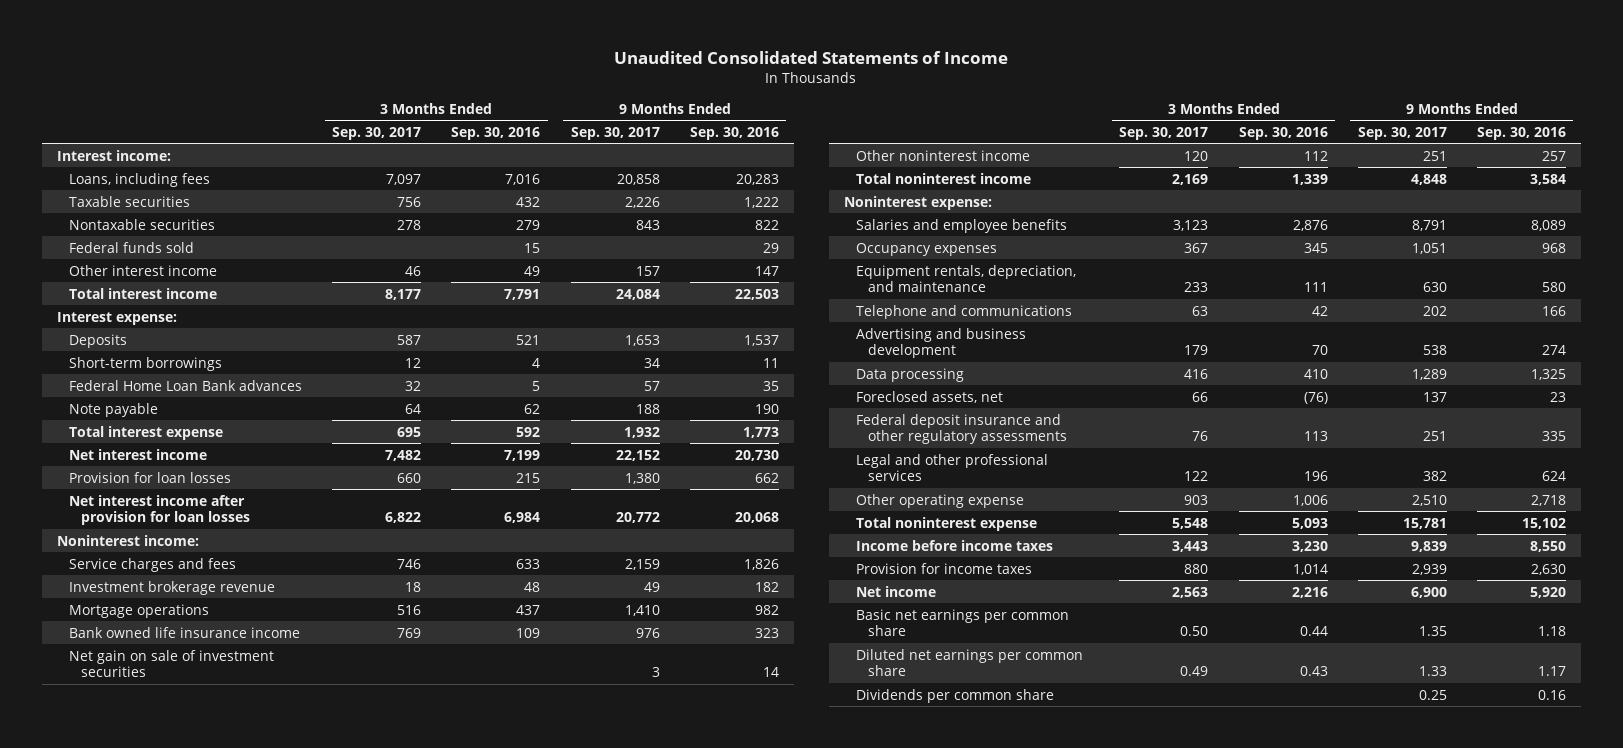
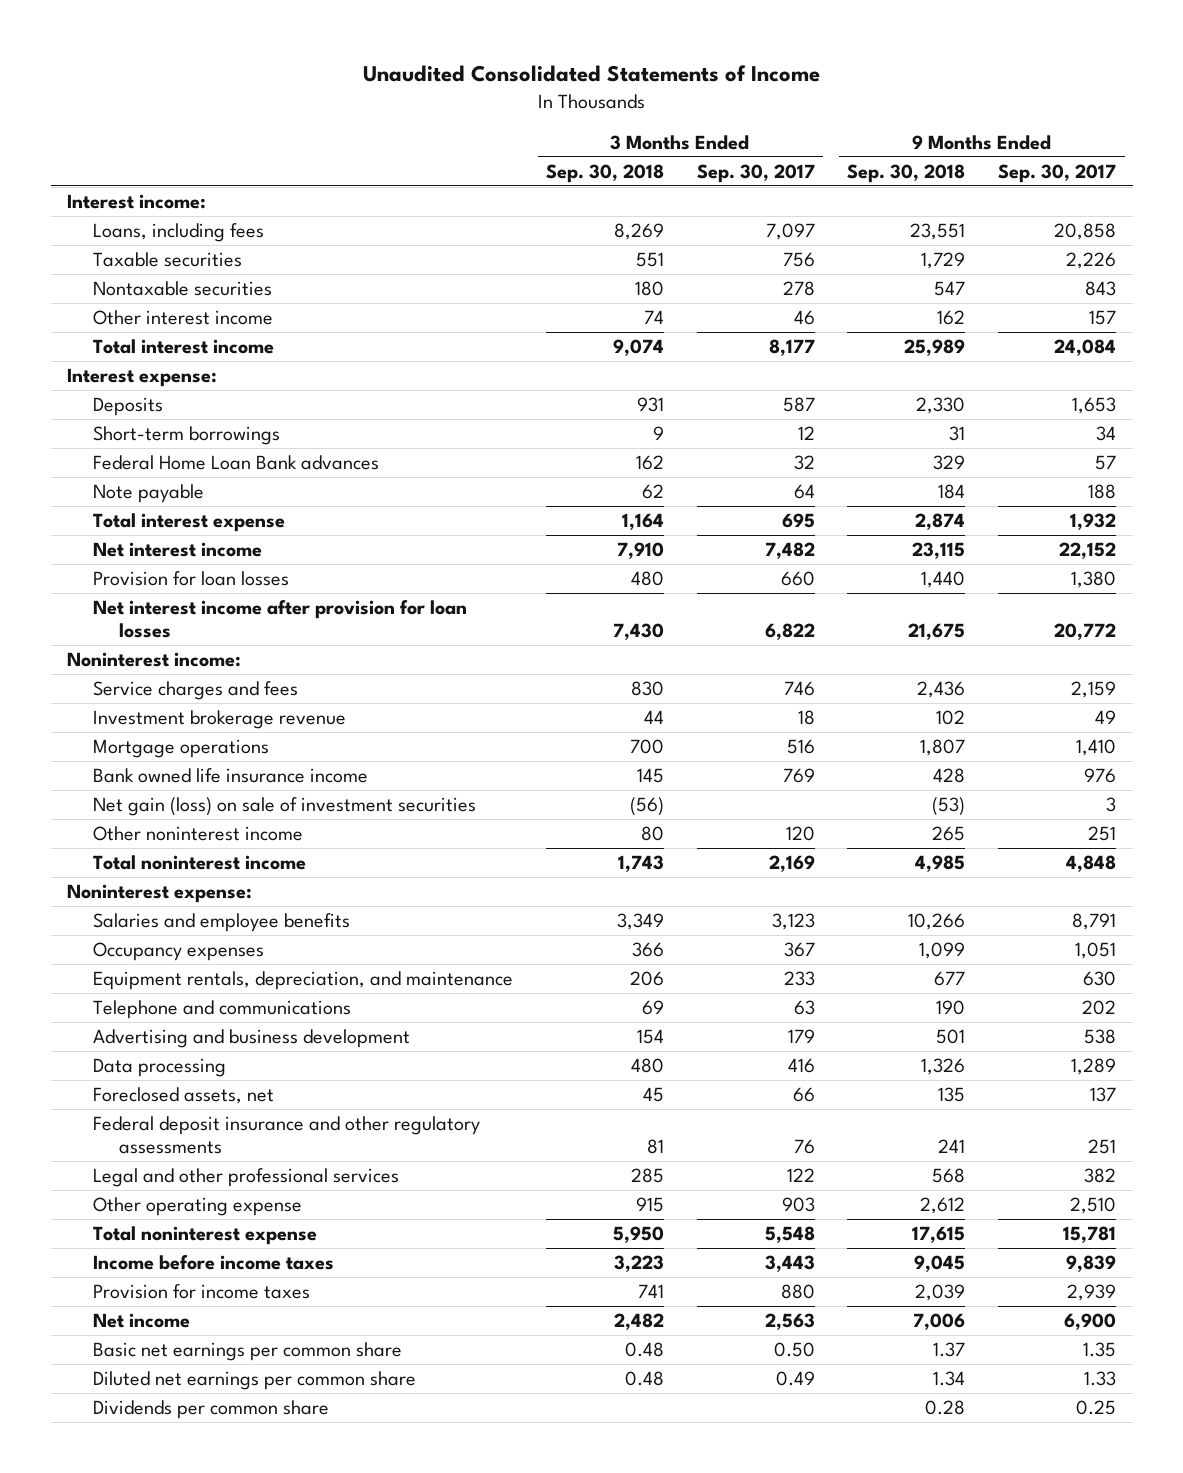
- | 3 Months Ended Sep. 30, 2017 | 3 Months Ended Sep. 30, 2016 | 9 Months Ended Sep. 30, 2017 | 9 Months Ended Sep. 30, 2016
+ | 3 Months Ended Sep. 30, 2018 | 3 Months Ended Sep. 30, 2017 | 9 Months Ended Sep. 30, 2018 | 9 Months Ended Sep. 30, 2017
- Federal funds sold | | 15 | | 29
- Net gain on sale of investment securities | | | 3 | 14
+ Net gain (loss) on sale of investment securities | (56) | | (53) | 3

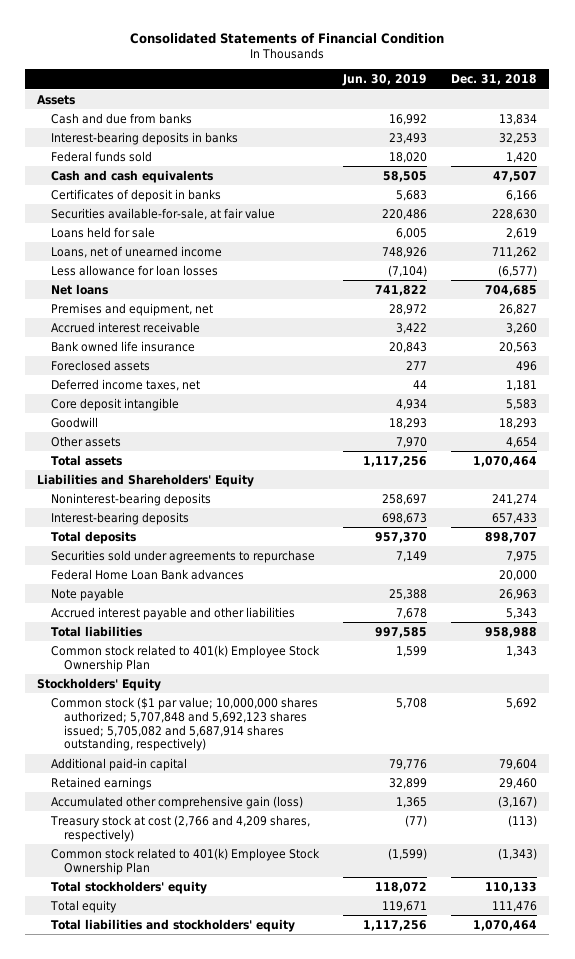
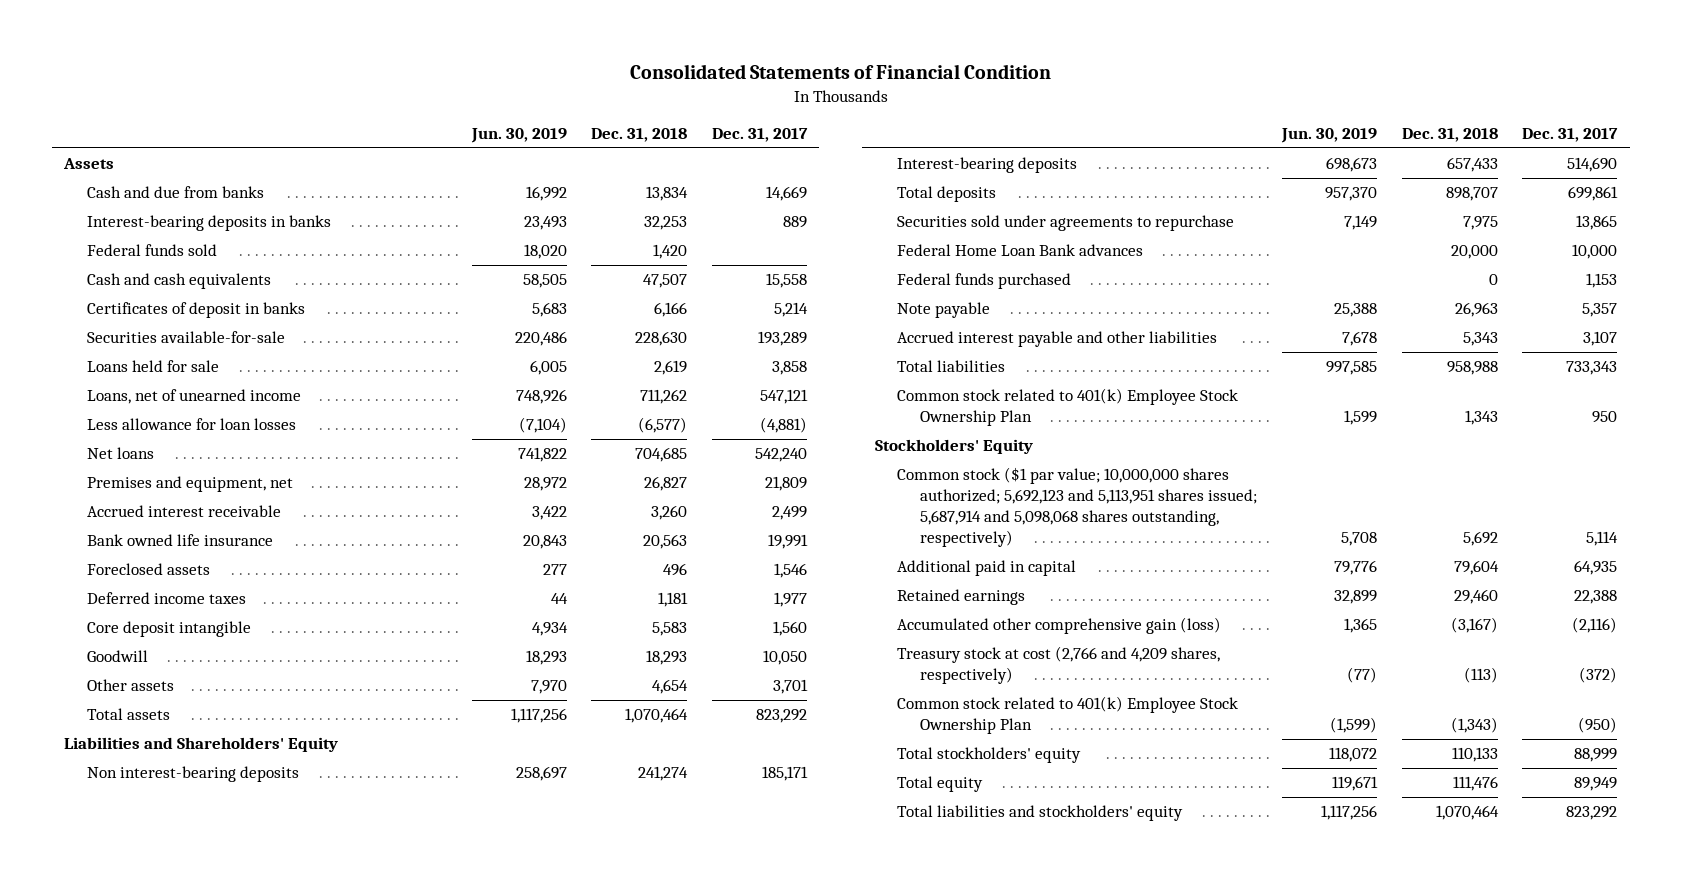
- | Jun. 30, 2019 | Dec. 31, 2018
+ | Jun. 30, 2019 | Dec. 31, 2018 | Dec. 31, 2017
- Securities available-for-sale, at fair value | 220,486 | 228,630
+ Securities available-for-sale | 220,486 | 228,630 | 193,289
- Deferred income taxes, net | 44 | 1,181
+ Deferred income taxes | 44 | 1,181 | 1,977
- Noninterest-bearing deposits | 258,697 | 241,274
+ Non interest-bearing deposits | 258,697 | 241,274 | 185,171
+ Federal funds purchased | | 0 | 1,153
- Common stock ($1 par value; 10,000,000 shares authorized; 5,707,848 and 5,692,123 shares issued; 5,705,082 and 5,687,914 shares outstanding, respectively) | 5,708 | 5,692
- Additional paid-in capital | 79,776 | 79,604
+ Common stock ($1 par value; 10,000,000 shares authorized; 5,692,123 and 5,113,951 shares issued; 5,687,914 and 5,098,068 shares outstanding, respectively) | 5,708 | 5,692 | 5,114
+ Additional paid in capital | 79,776 | 79,604 | 64,935

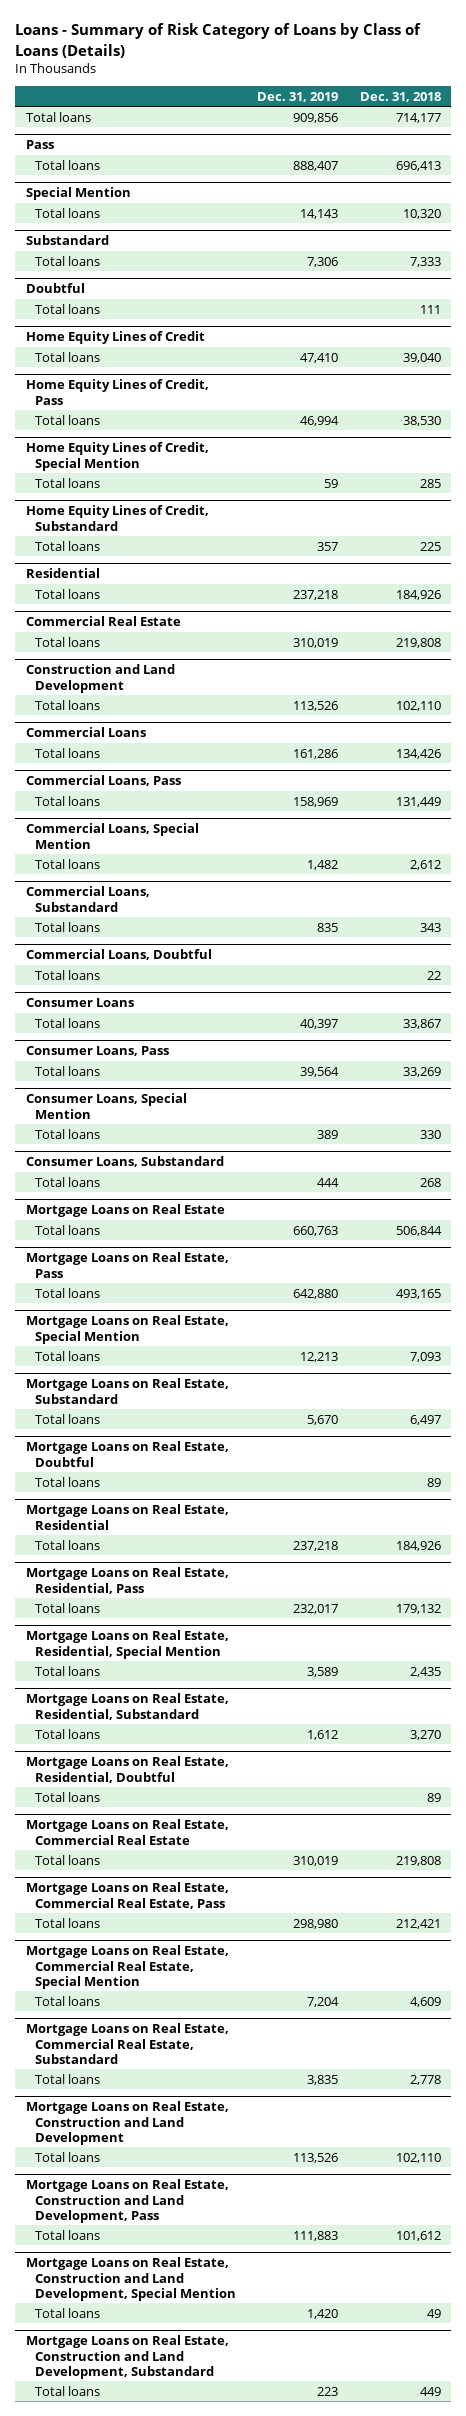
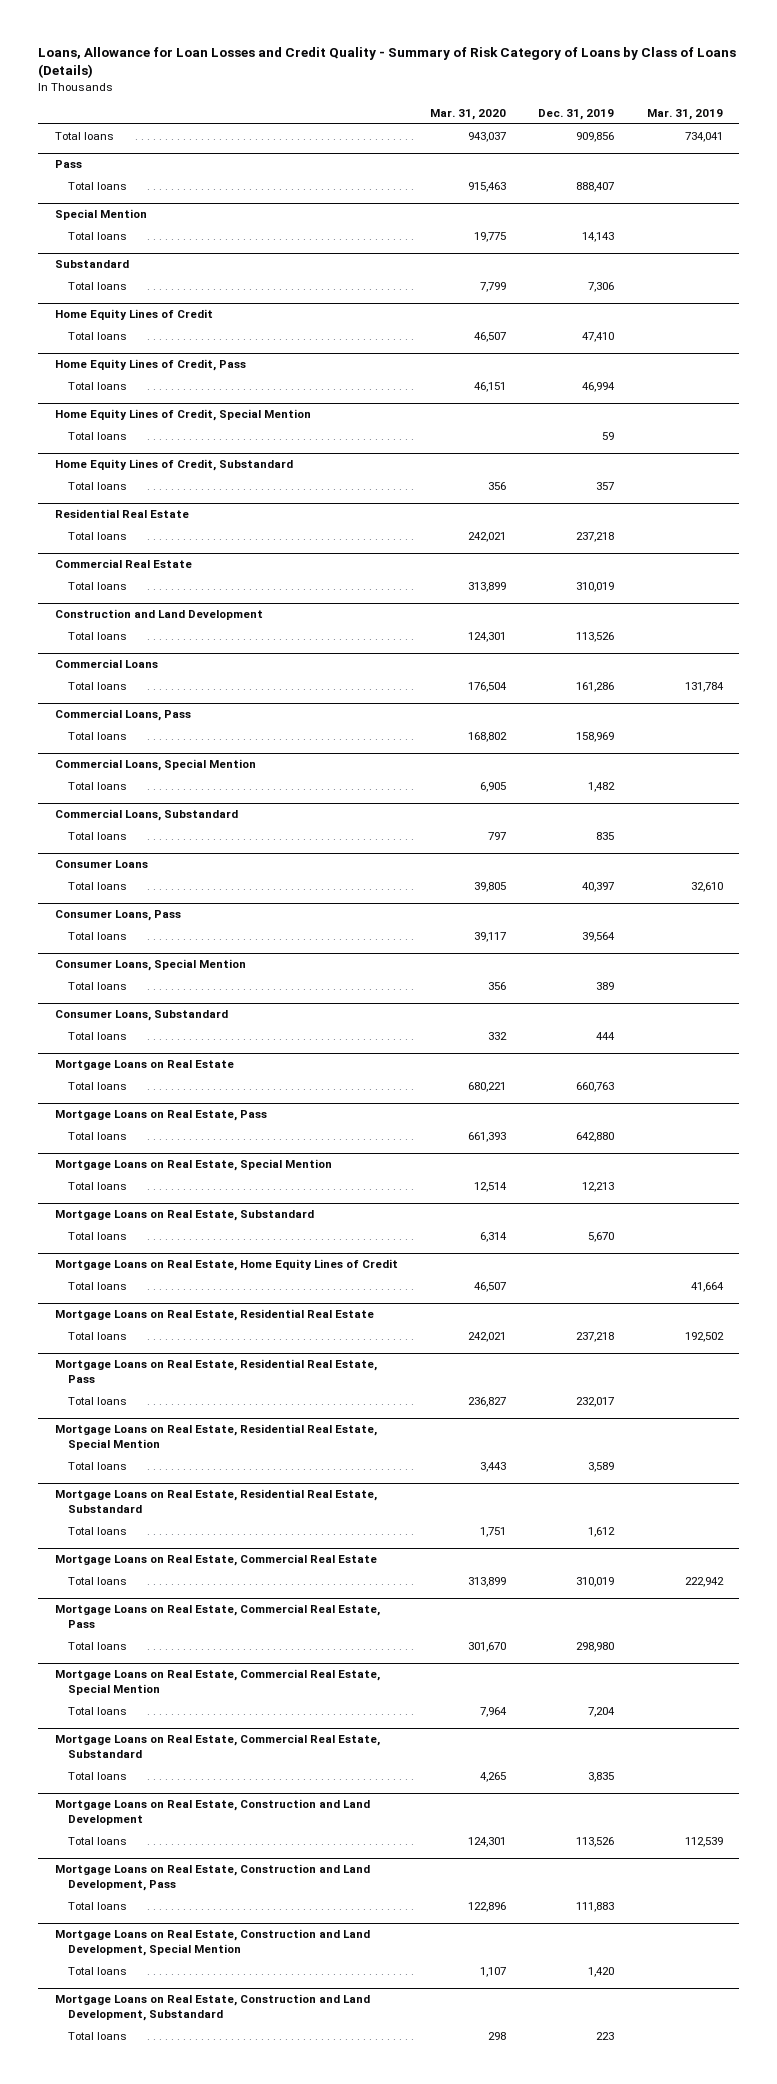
- Loans - Summary of Risk Category of Loans by Class of Loans (Details)
+ Loans, Allowance for Loan Losses and Credit Quality - Summary of Risk Category of Loans by Class of Loans (Details)
- | Dec. 31, 2019 | Dec. 31, 2018
+ | Mar. 31, 2020 | Dec. 31, 2019 | Mar. 31, 2019
- Doubtful
- Total loans | | 111
- Residential
+ Residential Real Estate
- Commercial Loans, Doubtful
- Total loans | | 22
- Mortgage Loans on Real Estate, Doubtful
+ Mortgage Loans on Real Estate, Home Equity Lines of Credit
- Mortgage Loans on Real Estate, Residential
+ Mortgage Loans on Real Estate, Residential Real Estate
- Mortgage Loans on Real Estate, Residential, Pass
+ Mortgage Loans on Real Estate, Residential Real Estate, Pass
- Mortgage Loans on Real Estate, Residential, Special Mention
+ Mortgage Loans on Real Estate, Residential Real Estate, Special Mention
- Mortgage Loans on Real Estate, Residential, Substandard
+ Mortgage Loans on Real Estate, Residential Real Estate, Substandard
- Mortgage Loans on Real Estate, Residential, Doubtful
- Total loans | | 89

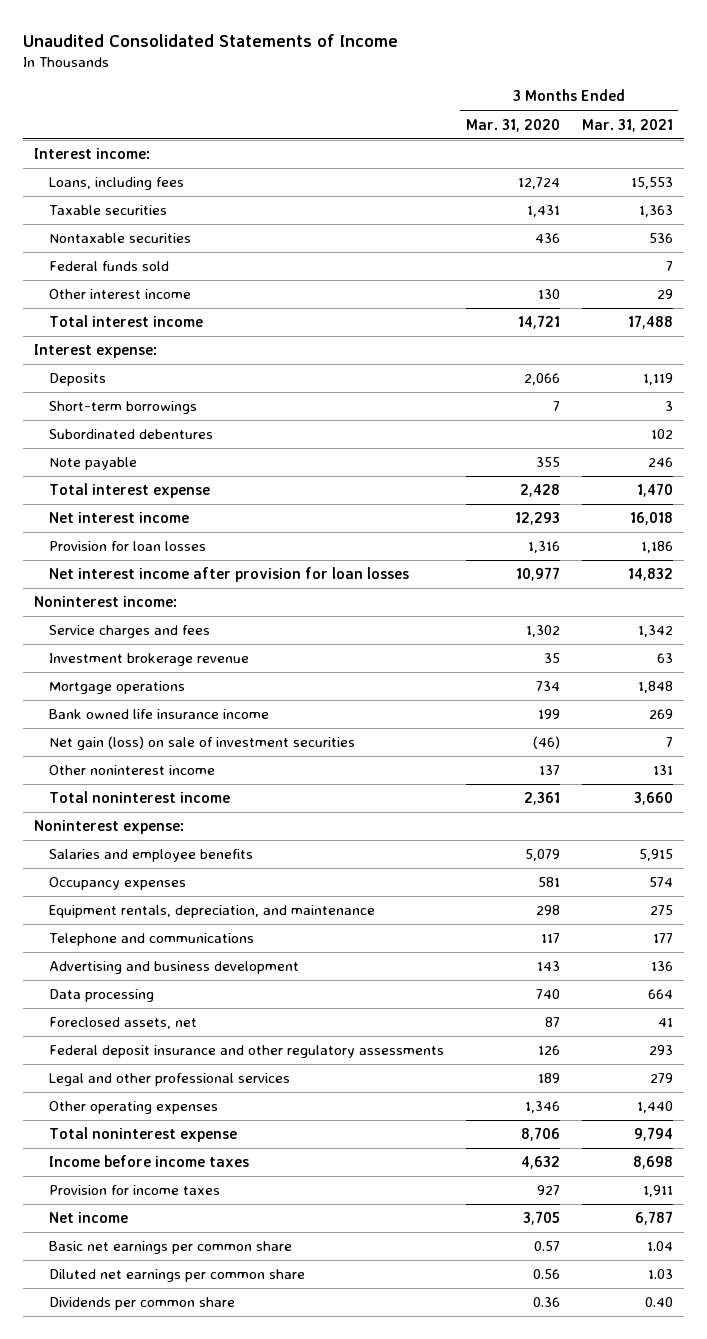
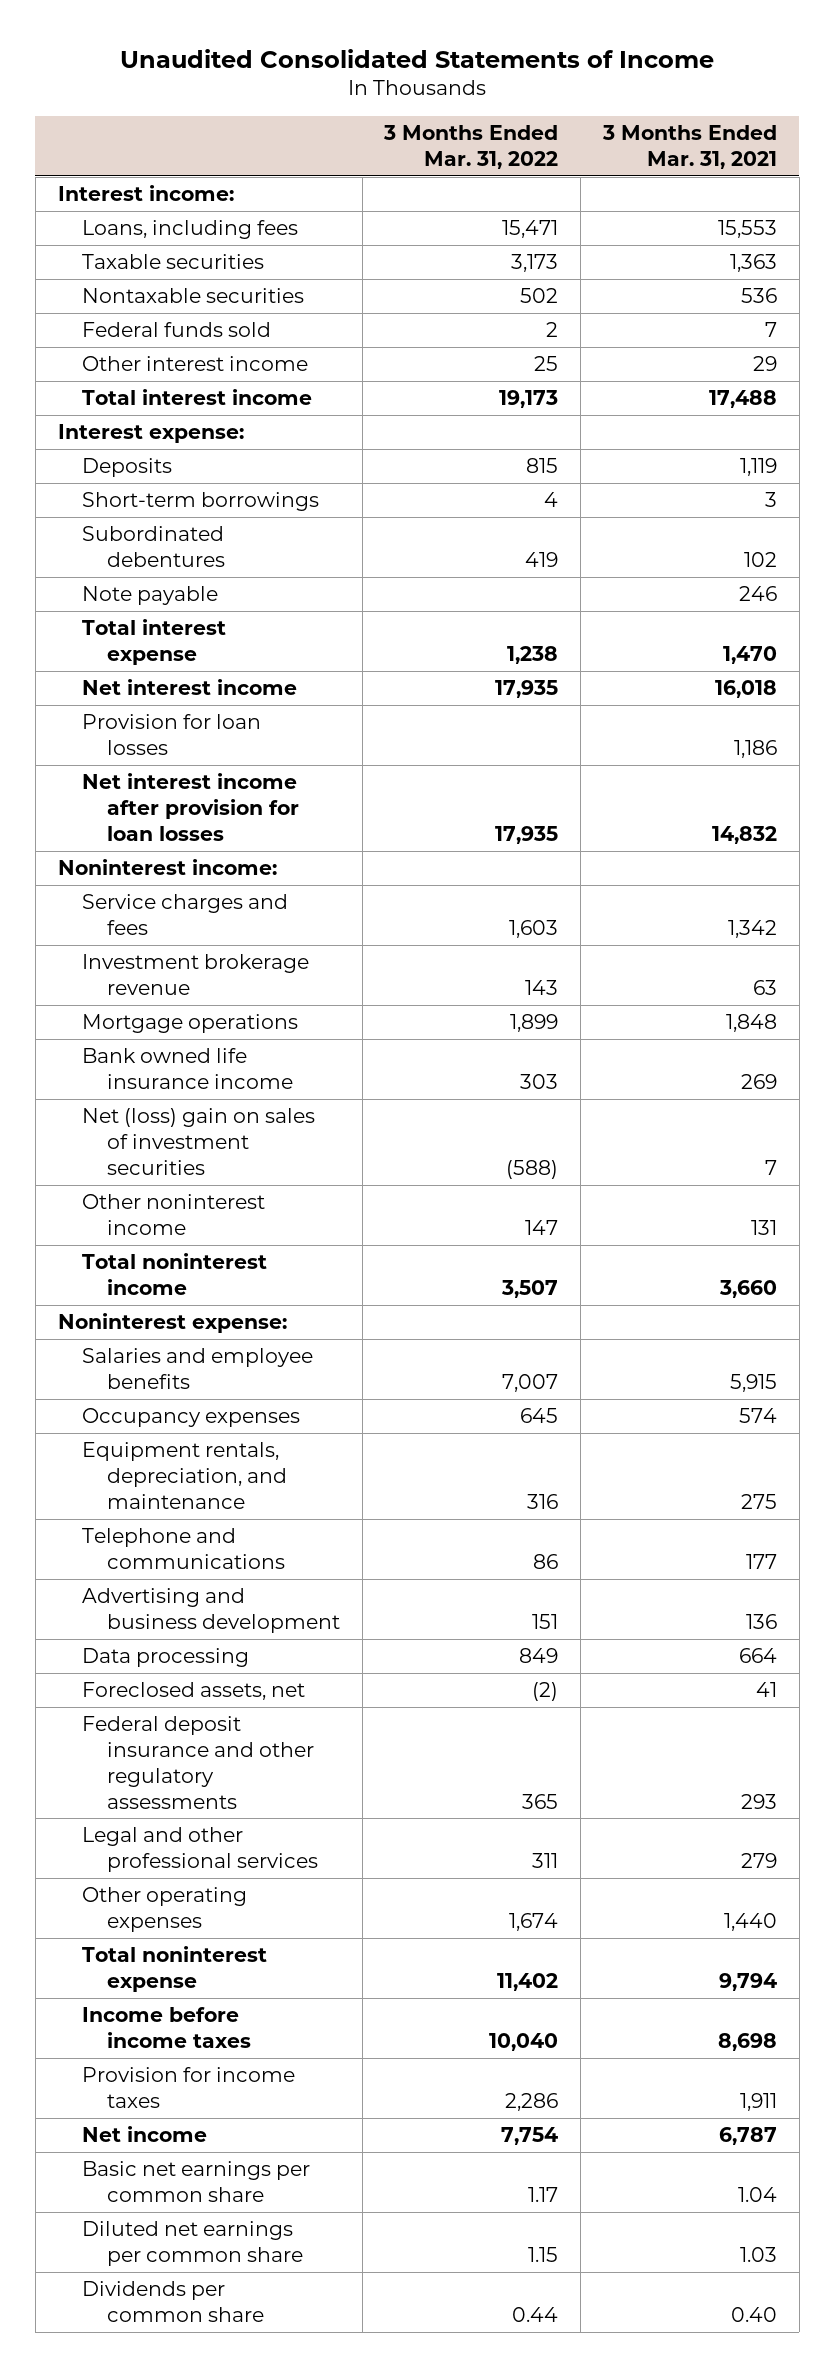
- | 3 Months Ended Mar. 31, 2020 | 3 Months Ended Mar. 31, 2021
+ | 3 Months Ended Mar. 31, 2022 | 3 Months Ended Mar. 31, 2021
- Net gain (loss) on sale of investment securities | (46) | 7
+ Net (loss) gain on sales of investment securities | (588) | 7

